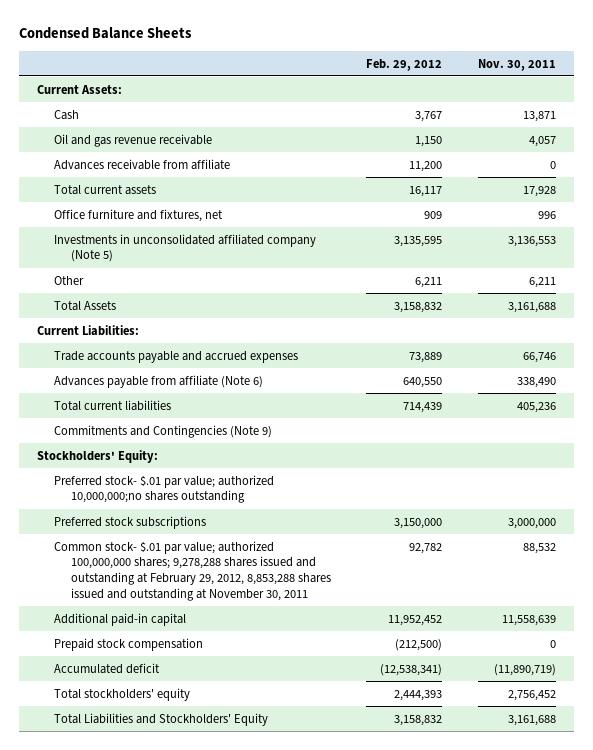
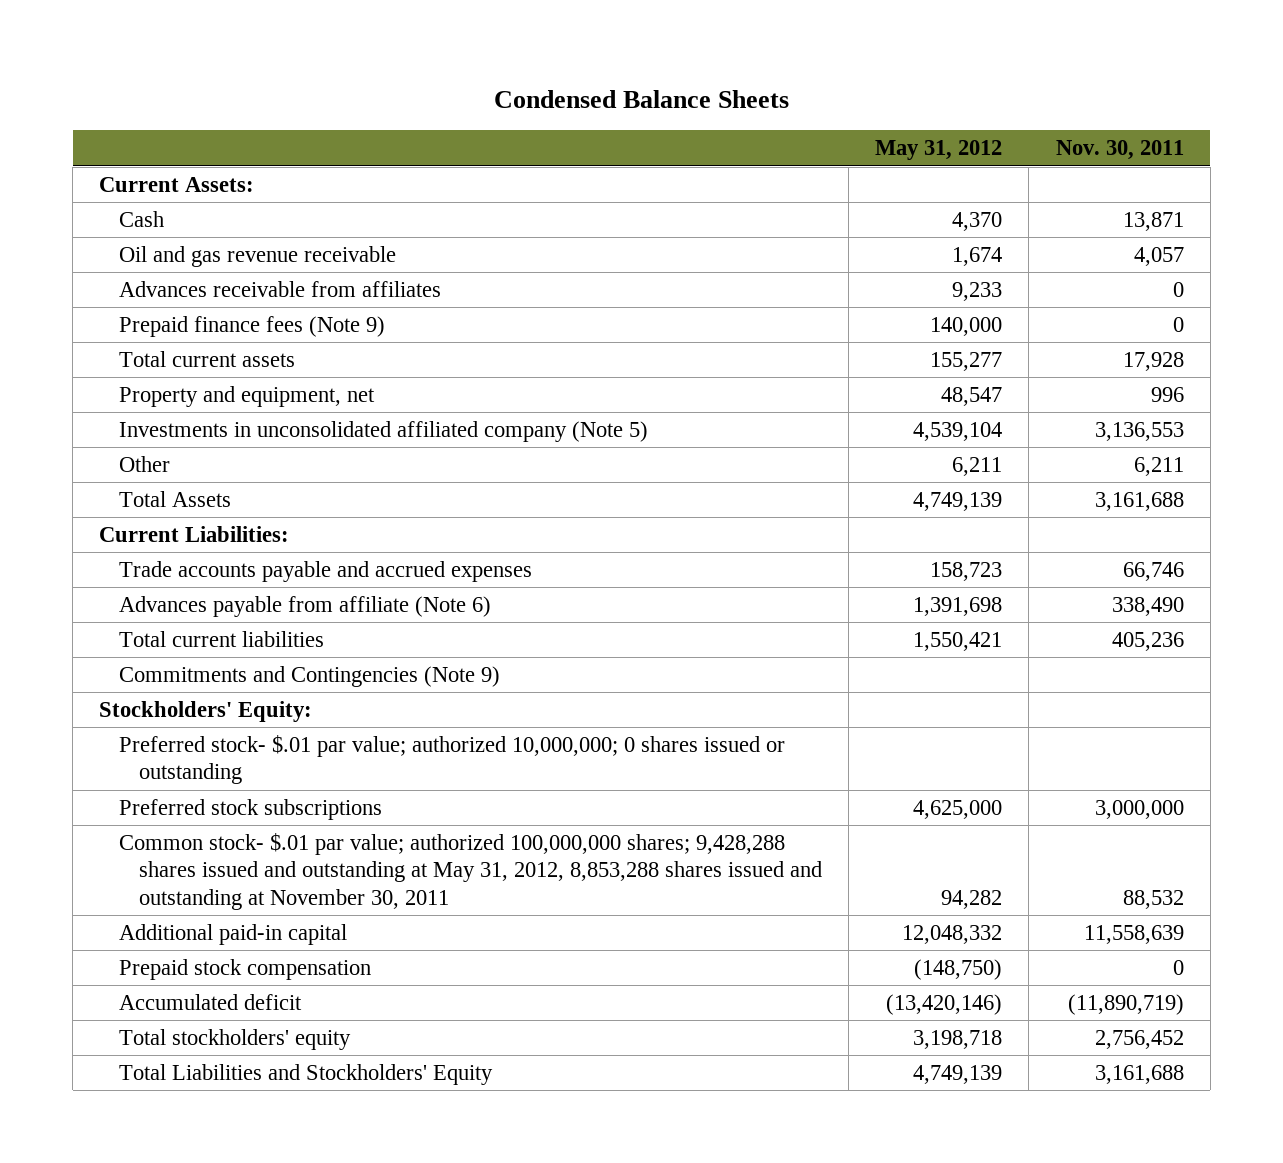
- | Feb. 29, 2012 | Nov. 30, 2011
+ | May 31, 2012 | Nov. 30, 2011
- Advances receivable from affiliate | 11,200 | 0
+ Advances receivable from affiliates | 9,233 | 0
+ Prepaid finance fees (Note 9) | 140,000 | 0
- Office furniture and fixtures, net | 909 | 996
+ Property and equipment, net | 48,547 | 996
- Preferred stock- $.01 par value; authorized 10,000,000;no shares outstanding
+ Preferred stock- $.01 par value; authorized 10,000,000; 0 shares issued or outstanding
- Common stock- $.01 par value; authorized 100,000,000 shares; 9,278,288 shares issued and outstanding at February 29, 2012, 8,853,288 shares issued and outstanding at November 30, 2011 | 92,782 | 88,532
+ Common stock- $.01 par value; authorized 100,000,000 shares; 9,428,288 shares issued and outstanding at May 31, 2012, 8,853,288 shares issued and outstanding at November 30, 2011 | 94,282 | 88,532

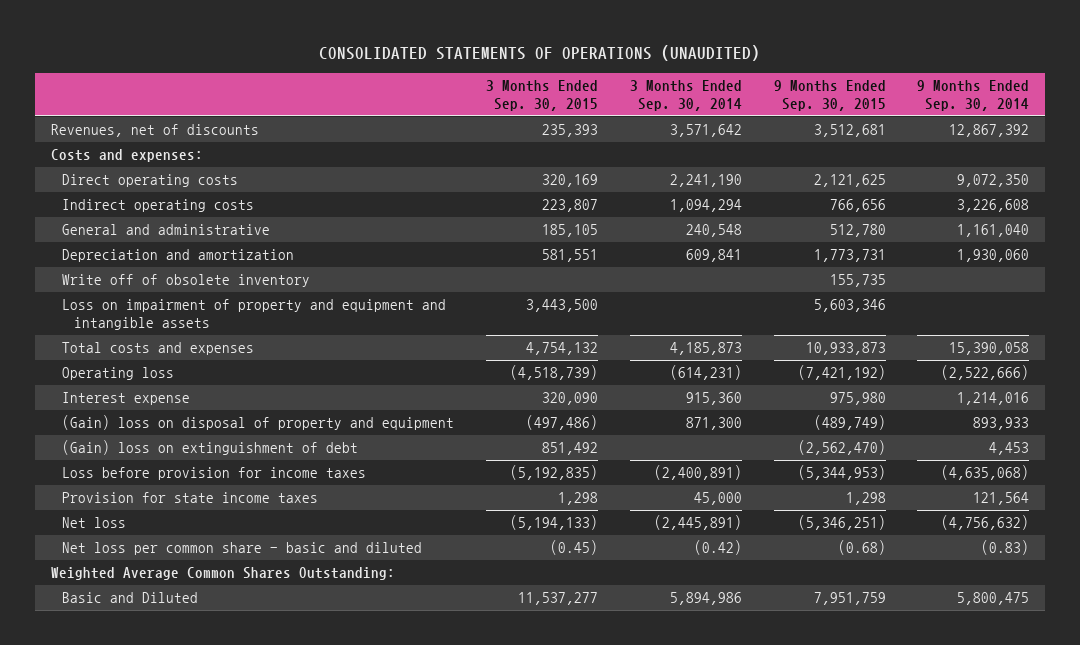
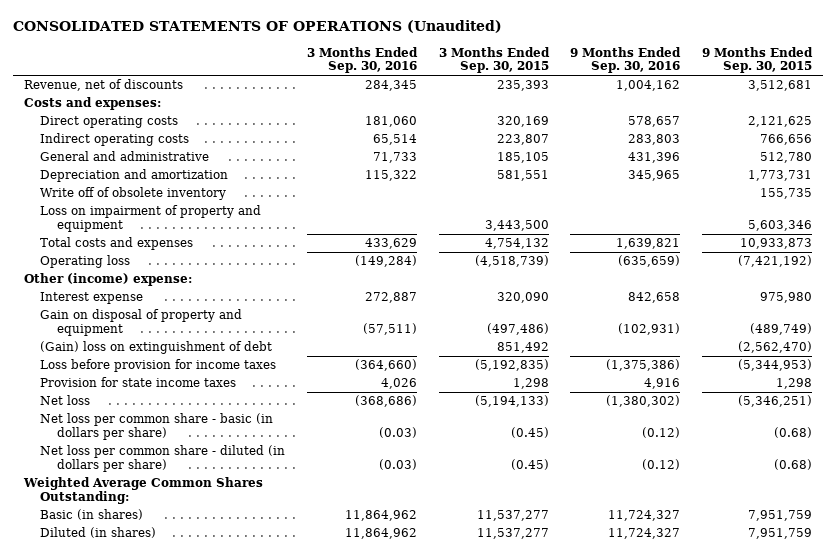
- CONSOLIDATED STATEMENTS OF OPERATIONS (UNAUDITED)
+ CONSOLIDATED STATEMENTS OF OPERATIONS (Unaudited)
- | 3 Months Ended Sep. 30, 2015 | 3 Months Ended Sep. 30, 2014 | 9 Months Ended Sep. 30, 2015 | 9 Months Ended Sep. 30, 2014
+ | 3 Months Ended Sep. 30, 2016 | 3 Months Ended Sep. 30, 2015 | 9 Months Ended Sep. 30, 2016 | 9 Months Ended Sep. 30, 2015
- Revenues, net of discounts | 235,393 | 3,571,642 | 3,512,681 | 12,867,392
+ Revenue, net of discounts | 284,345 | 235,393 | 1,004,162 | 3,512,681
- Loss on impairment of property and equipment and intangible assets | 3,443,500 | | 5,603,346 |
+ Loss on impairment of property and equipment | | 3,443,500 | | 5,603,346
+ Other (income) expense:
- (Gain) loss on disposal of property and equipment | (497,486) | 871,300 | (489,749) | 893,933
+ Gain on disposal of property and equipment | (57,511) | (497,486) | (102,931) | (489,749)
- Net loss per common share - basic and diluted | (0.45) | (0.42) | (0.68) | (0.83)
+ Net loss per common share - basic (in dollars per share) | (0.03) | (0.45) | (0.12) | (0.68)
+ Net loss per common share - diluted (in dollars per share) | (0.03) | (0.45) | (0.12) | (0.68)
- Basic and Diluted | 11,537,277 | 5,894,986 | 7,951,759 | 5,800,475
+ Basic (in shares) | 11,864,962 | 11,537,277 | 11,724,327 | 7,951,759
+ Diluted (in shares) | 11,864,962 | 11,537,277 | 11,724,327 | 7,951,759

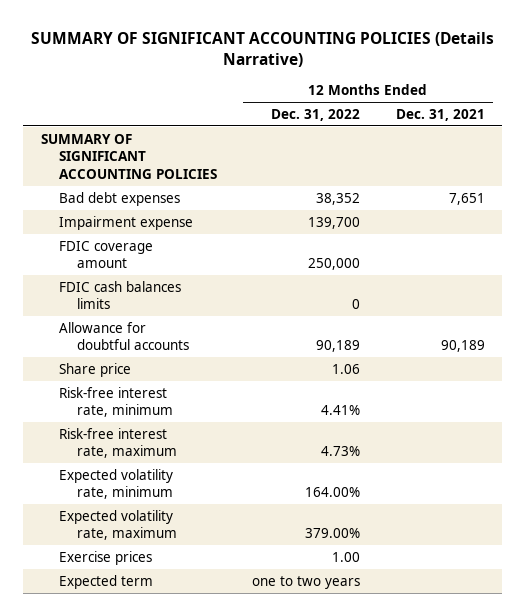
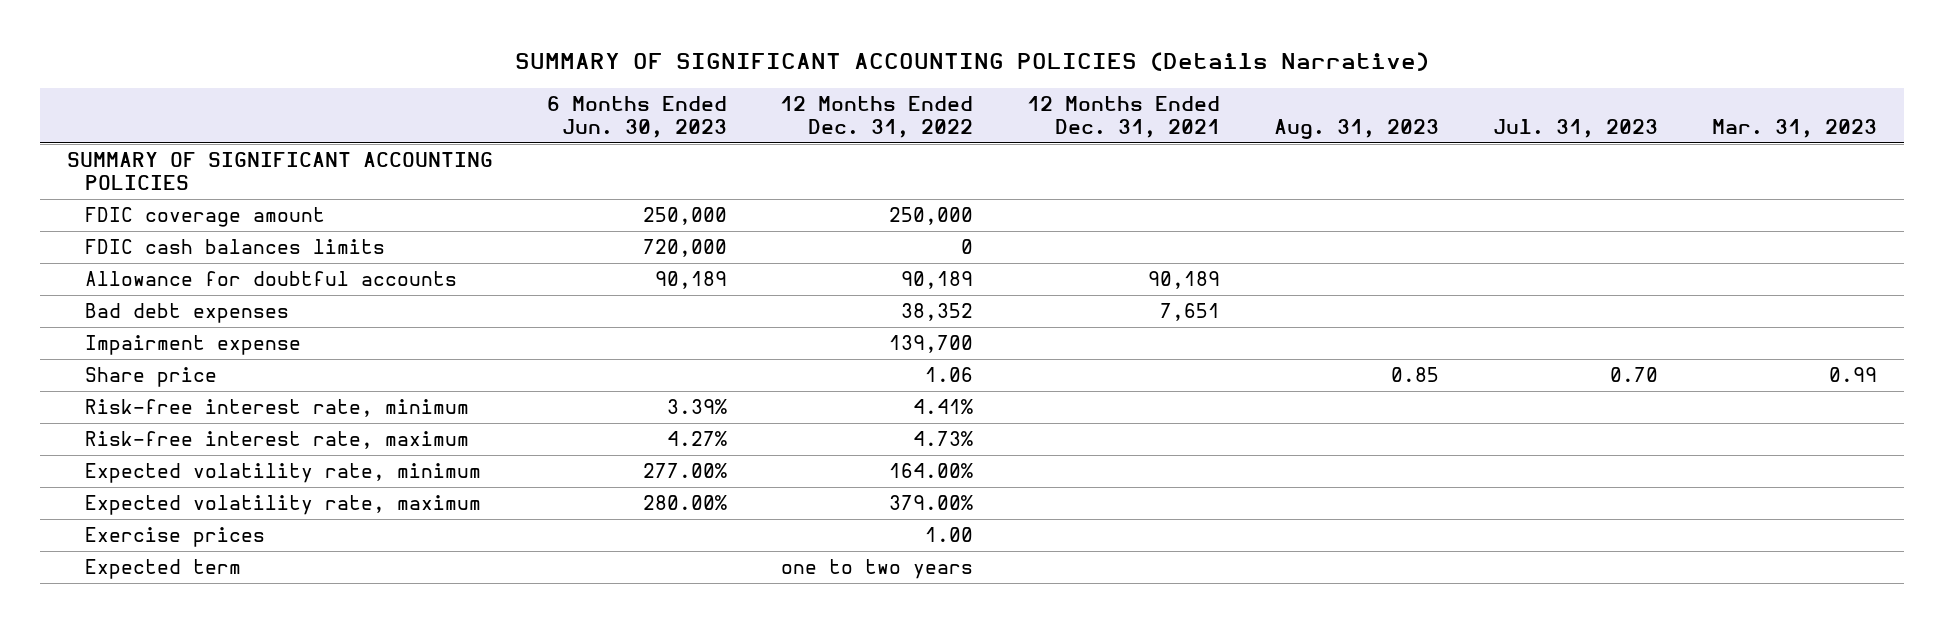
- | 12 Months Ended Dec. 31, 2022 | 12 Months Ended Dec. 31, 2021
+ | 6 Months Ended Jun. 30, 2023 | 12 Months Ended Dec. 31, 2022 | 12 Months Ended Dec. 31, 2021 | Aug. 31, 2023 | Jul. 31, 2023 | Mar. 31, 2023
moved down: Bad debt expenses | | 38,352 | 7,651 | | |
moved down: Impairment expense | | 139,700 | | | |

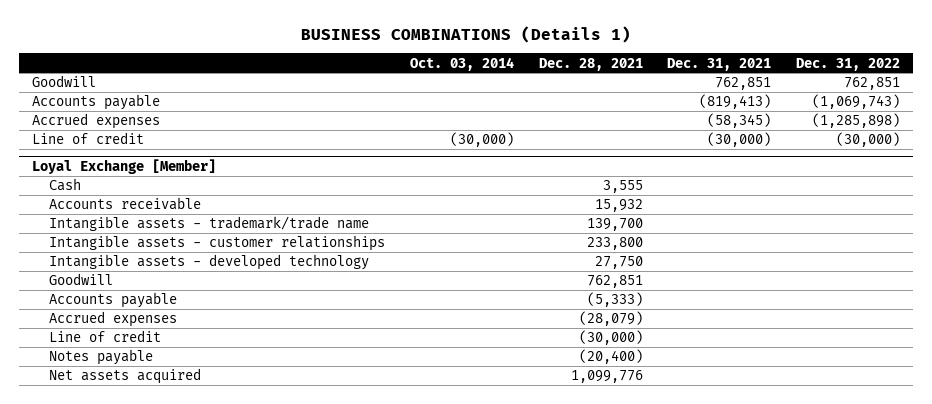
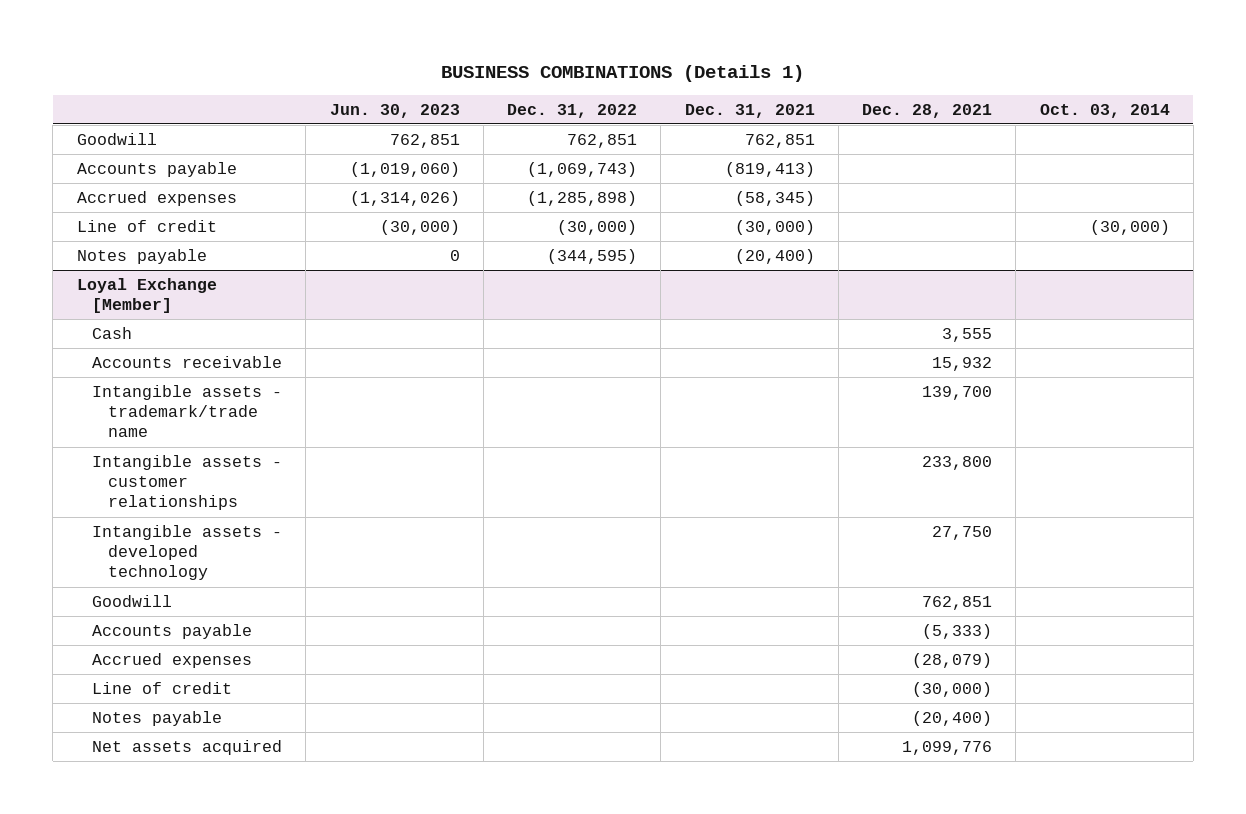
- | Oct. 03, 2014 | Dec. 28, 2021 | Dec. 31, 2021 | Dec. 31, 2022
+ | Jun. 30, 2023 | Dec. 31, 2022 | Dec. 31, 2021 | Dec. 28, 2021 | Oct. 03, 2014
+ Notes payable | 0 | (344,595) | (20,400) | |

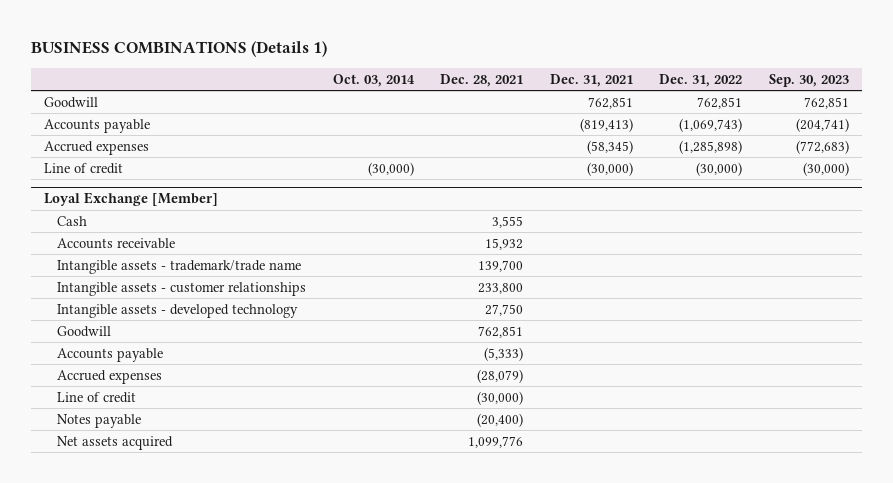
- | Jun. 30, 2023 | Dec. 31, 2022 | Dec. 31, 2021 | Dec. 28, 2021 | Oct. 03, 2014
+ | Oct. 03, 2014 | Dec. 28, 2021 | Dec. 31, 2021 | Dec. 31, 2022 | Sep. 30, 2023
- Notes payable | 0 | (344,595) | (20,400) | |

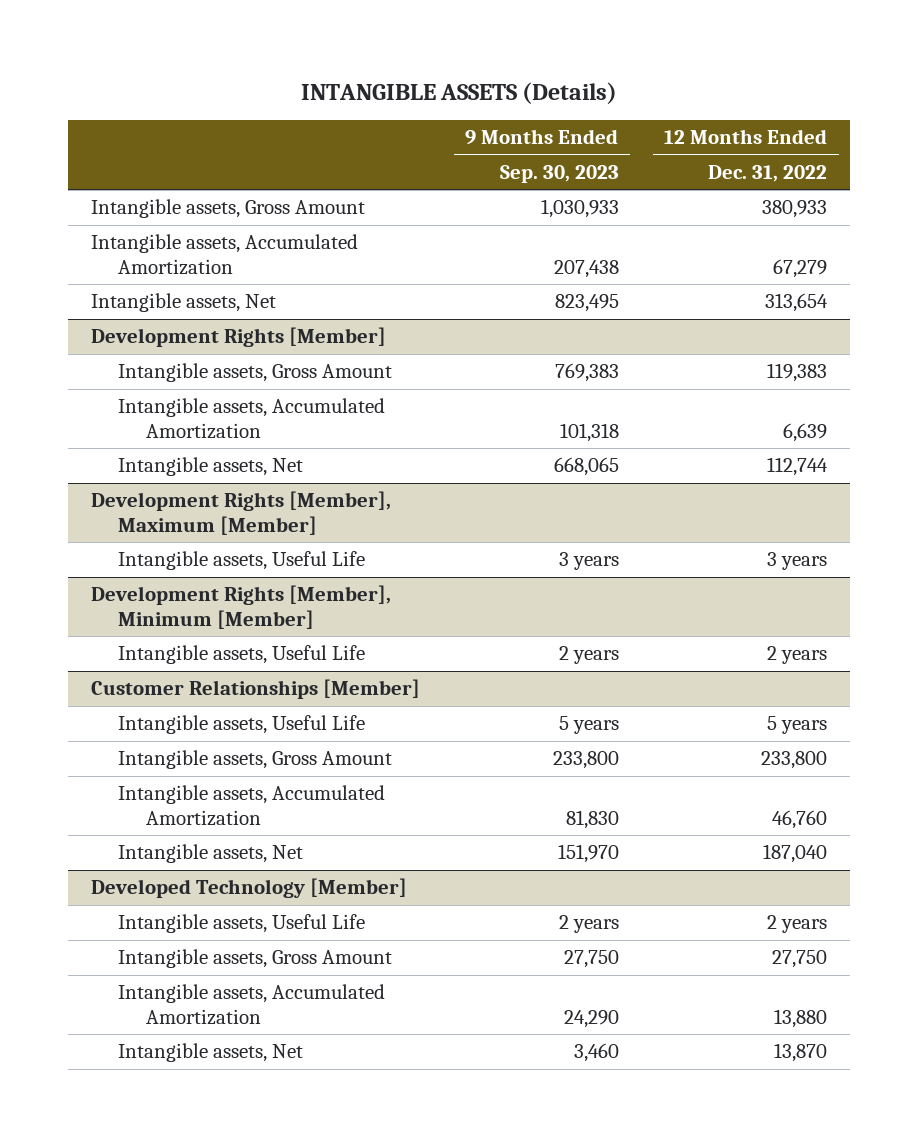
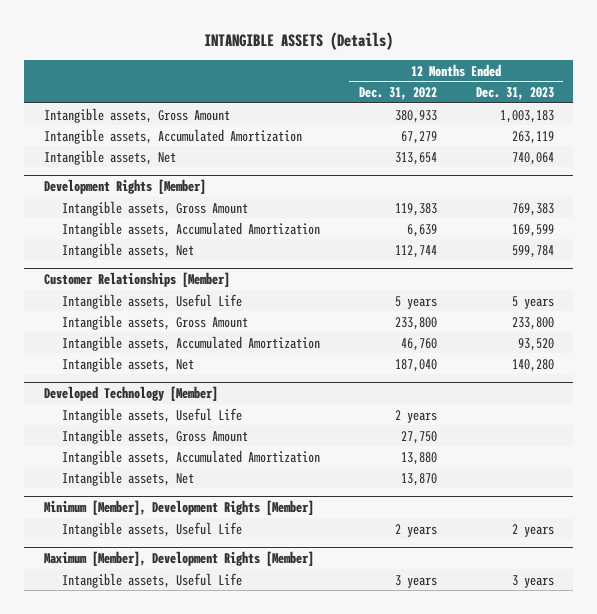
- | 9 Months Ended Sep. 30, 2023 | 12 Months Ended Dec. 31, 2022
+ | 12 Months Ended Dec. 31, 2022 | 12 Months Ended Dec. 31, 2023
- Development Rights [Member], Maximum [Member]
- Intangible assets, Useful Life | 3 years | 3 years
- Development Rights [Member], Minimum [Member]
- Intangible assets, Useful Life | 2 years | 2 years
+ Minimum [Member], Development Rights [Member]
+ Intangible assets, Useful Life | 2 years | 2 years
+ Maximum [Member], Development Rights [Member]
+ Intangible assets, Useful Life | 3 years | 3 years

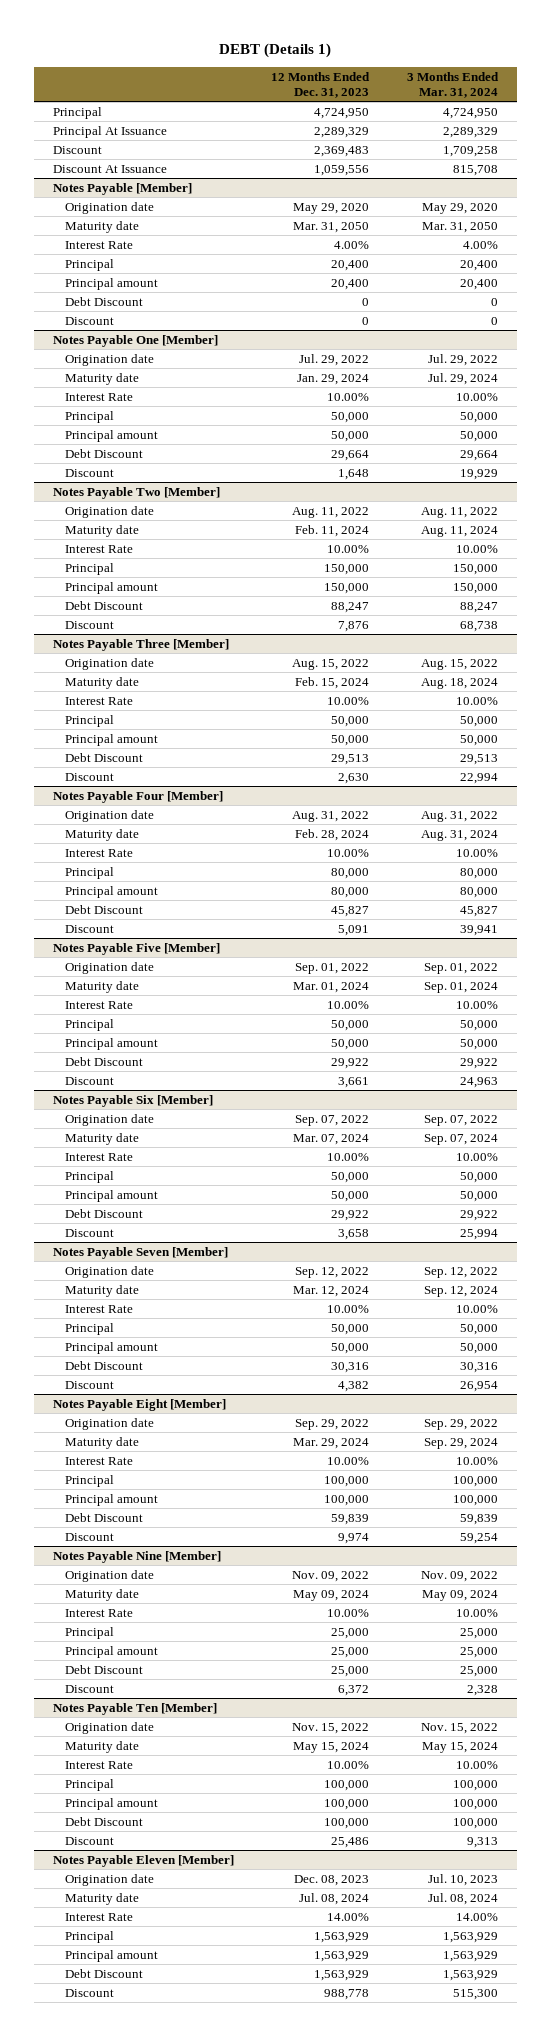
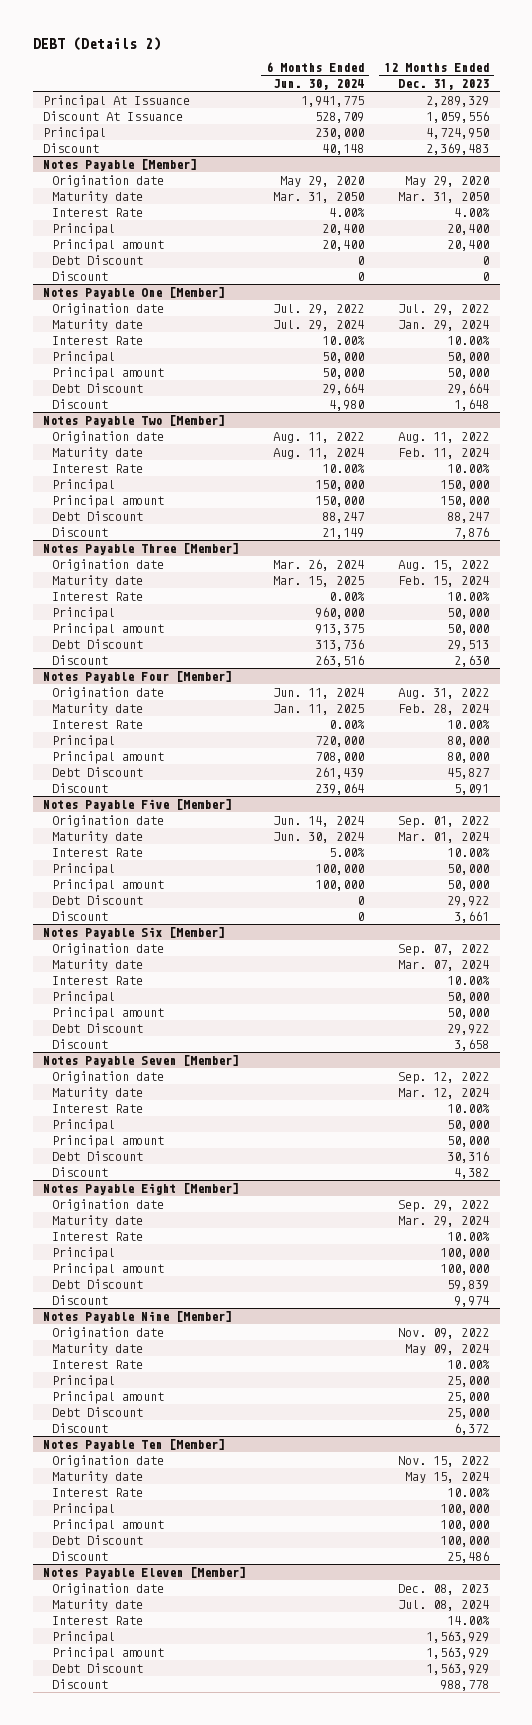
- DEBT (Details 1)
+ DEBT (Details 2)
- | 12 Months Ended Dec. 31, 2023 | 3 Months Ended Mar. 31, 2024
+ | 6 Months Ended Jun. 30, 2024 | 12 Months Ended Dec. 31, 2023
moved down: Principal | 230,000 | 4,724,950
moved down: Discount | 40,148 | 2,369,483

